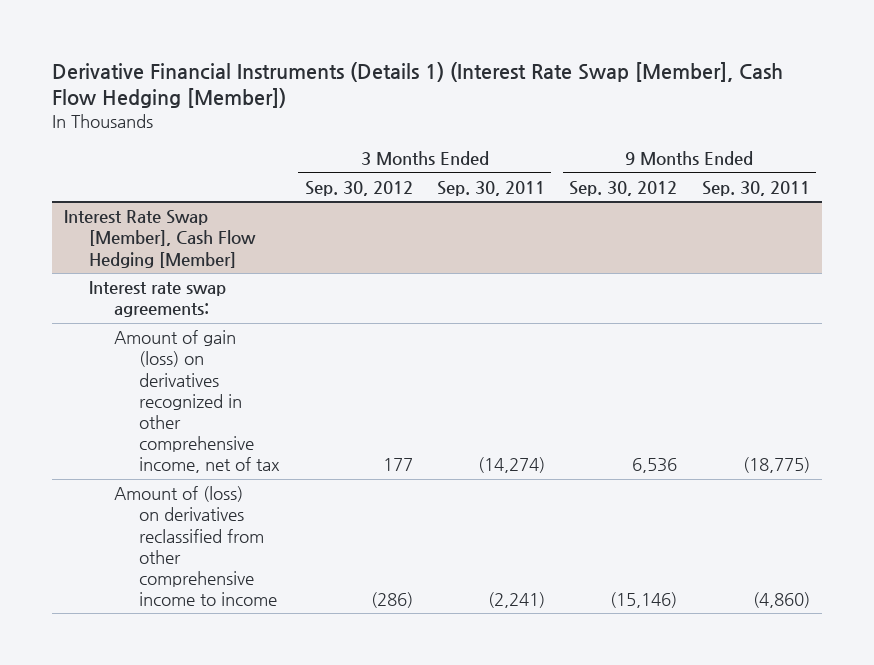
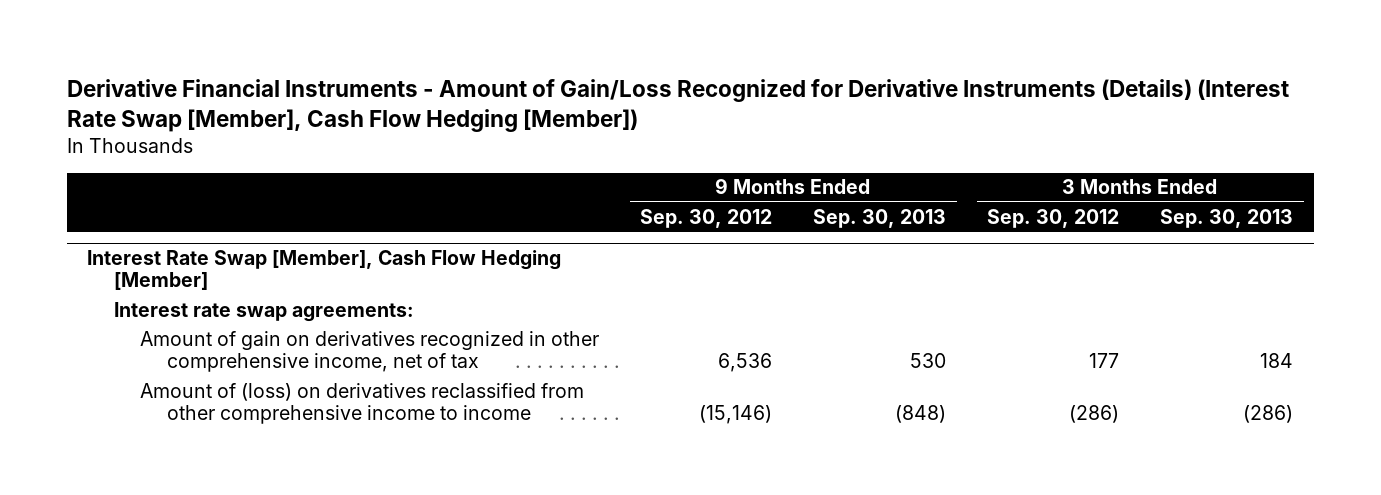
- Derivative Financial Instruments (Details 1) (Interest Rate Swap [Member], Cash Flow Hedging [Member])
+ Derivative Financial Instruments - Amount of Gain/Loss Recognized for Derivative Instruments (Details) (Interest Rate Swap [Member], Cash Flow Hedging [Member])
- | 3 Months Ended Sep. 30, 2012 | 3 Months Ended Sep. 30, 2011 | 9 Months Ended Sep. 30, 2012 | 9 Months Ended Sep. 30, 2011
+ | 9 Months Ended Sep. 30, 2012 | 9 Months Ended Sep. 30, 2013 | 3 Months Ended Sep. 30, 2012 | 3 Months Ended Sep. 30, 2013
@ Interest Rate Swap [Member], Cash Flow Hedging [Member]
- Amount of gain (loss) on derivatives recognized in other comprehensive income, net of tax | 177 | (14,274) | 6,536 | (18,775)
+ Amount of gain on derivatives recognized in other comprehensive income, net of tax | 6,536 | 530 | 177 | 184

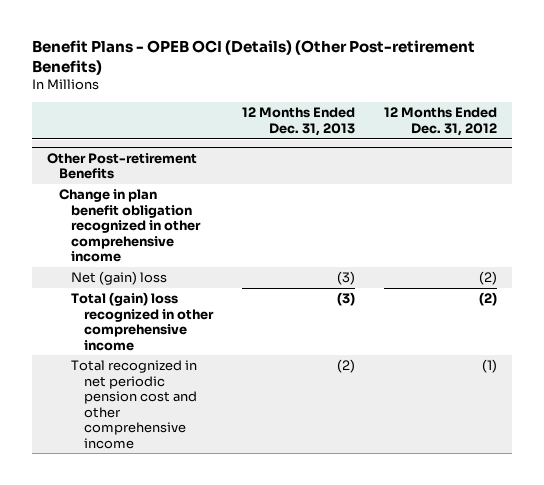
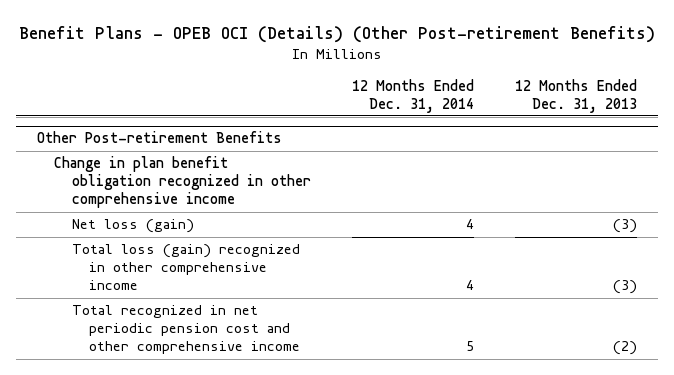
- | 12 Months Ended Dec. 31, 2013 | 12 Months Ended Dec. 31, 2012
+ | 12 Months Ended Dec. 31, 2014 | 12 Months Ended Dec. 31, 2013
@ Other Post-retirement Benefits
- Net (gain) loss | (3) | (2)
- Total (gain) loss recognized in other comprehensive income | (3) | (2)
+ Net loss (gain) | 4 | (3)
+ Total loss (gain) recognized in other comprehensive income | 4 | (3)

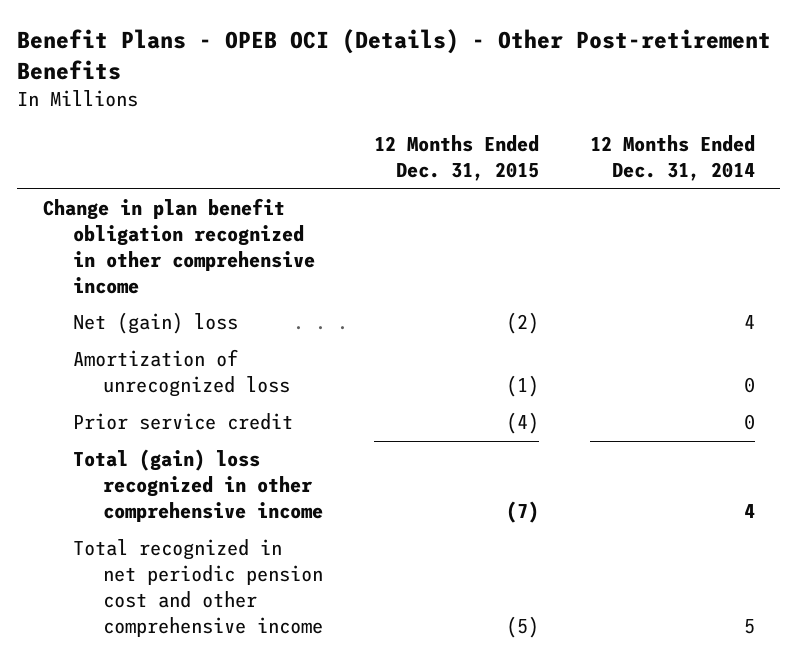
- Benefit Plans - OPEB OCI (Details) (Other Post-retirement Benefits)
+ Benefit Plans - OPEB OCI (Details) - Other Post-retirement Benefits
- | 12 Months Ended Dec. 31, 2014 | 12 Months Ended Dec. 31, 2013
+ | 12 Months Ended Dec. 31, 2015 | 12 Months Ended Dec. 31, 2014
- Other Post-retirement Benefits
- Net loss (gain) | 4 | (3)
- Total loss (gain) recognized in other comprehensive income | 4 | (3)
+ Net (gain) loss | (2) | 4
+ Amortization of unrecognized loss | (1) | 0
+ Prior service credit | (4) | 0
+ Total (gain) loss recognized in other comprehensive income | (7) | 4

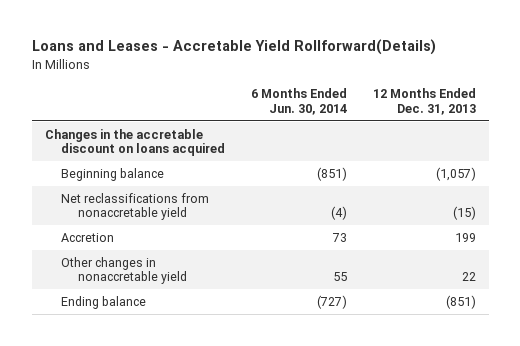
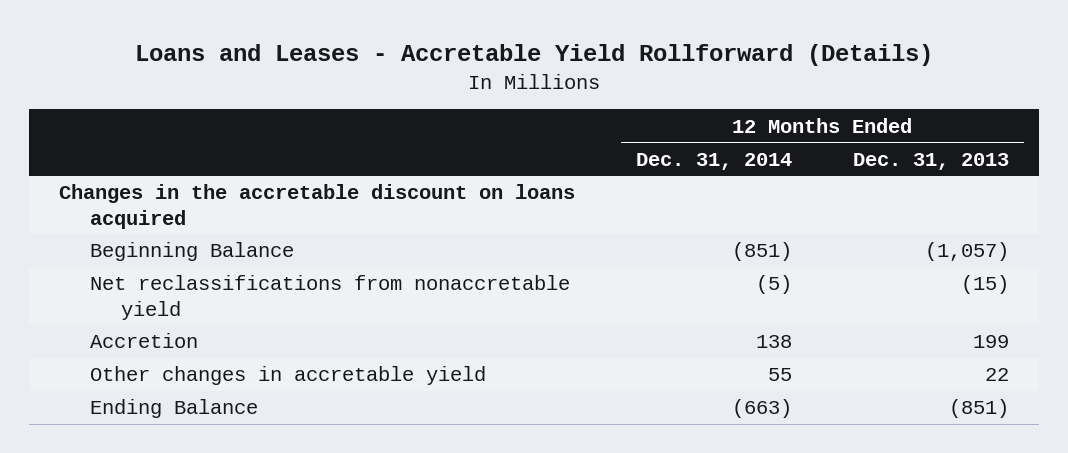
- Loans and Leases - Accretable Yield Rollforward(Details)
+ Loans and Leases - Accretable Yield Rollforward (Details)
- | 6 Months Ended Jun. 30, 2014 | 12 Months Ended Dec. 31, 2013
+ | 12 Months Ended Dec. 31, 2014 | 12 Months Ended Dec. 31, 2013
- Beginning balance | (851) | (1,057)
+ Beginning Balance | (851) | (1,057)
- Other changes in nonaccretable yield | 55 | 22
- Ending balance | (727) | (851)
+ Other changes in accretable yield | 55 | 22
+ Ending Balance | (663) | (851)

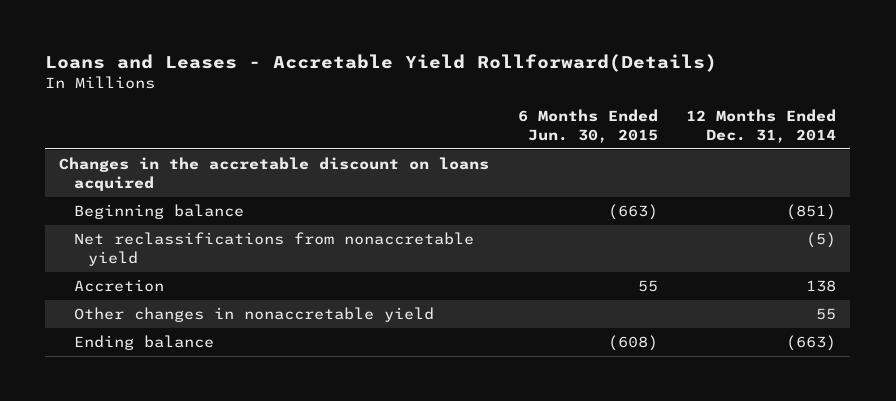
- Loans and Leases - Accretable Yield Rollforward (Details)
+ Loans and Leases - Accretable Yield Rollforward(Details)
- | 12 Months Ended Dec. 31, 2014 | 12 Months Ended Dec. 31, 2013
+ | 6 Months Ended Jun. 30, 2015 | 12 Months Ended Dec. 31, 2014
- Beginning Balance | (851) | (1,057)
+ Beginning balance | (663) | (851)
- Other changes in accretable yield | 55 | 22
- Ending Balance | (663) | (851)
+ Other changes in nonaccretable yield | | 55
+ Ending balance | (608) | (663)

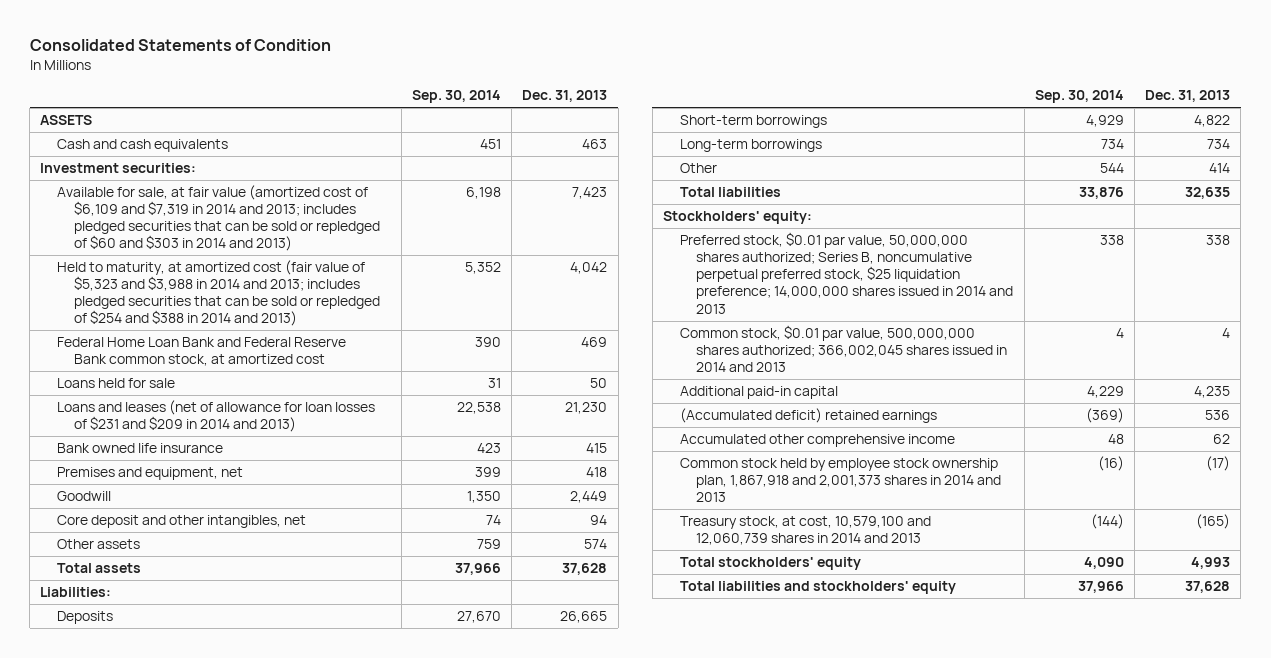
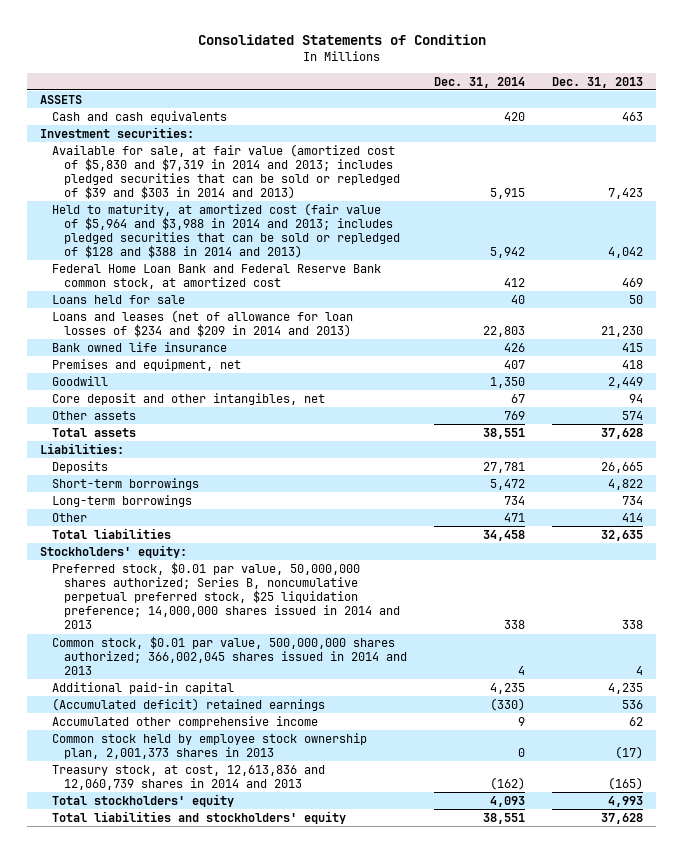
- | Sep. 30, 2014 | Dec. 31, 2013
+ | Dec. 31, 2014 | Dec. 31, 2013
- Available for sale, at fair value (amortized cost of $6,109 and $7,319 in 2014 and 2013; includes pledged securities that can be sold or repledged of $60 and $303 in 2014 and 2013) | 6,198 | 7,423
- Held to maturity, at amortized cost (fair value of $5,323 and $3,988 in 2014 and 2013; includes pledged securities that can be sold or repledged of $254 and $388 in 2014 and 2013) | 5,352 | 4,042
+ Available for sale, at fair value (amortized cost of $5,830 and $7,319 in 2014 and 2013; includes pledged securities that can be sold or repledged of $39 and $303 in 2014 and 2013) | 5,915 | 7,423
+ Held to maturity, at amortized cost (fair value of $5,964 and $3,988 in 2014 and 2013; includes pledged securities that can be sold or repledged of $128 and $388 in 2014 and 2013) | 5,942 | 4,042
- Loans and leases (net of allowance for loan losses of $231 and $209 in 2014 and 2013) | 22,538 | 21,230
+ Loans and leases (net of allowance for loan losses of $234 and $209 in 2014 and 2013) | 22,803 | 21,230
- Common stock held by employee stock ownership plan, 1,867,918 and 2,001,373 shares in 2014 and 2013 | (16) | (17)
- Treasury stock, at cost, 10,579,100 and 12,060,739 shares in 2014 and 2013 | (144) | (165)
+ Common stock held by employee stock ownership plan, 2,001,373 shares in 2013 | 0 | (17)
+ Treasury stock, at cost, 12,613,836 and 12,060,739 shares in 2014 and 2013 | (162) | (165)

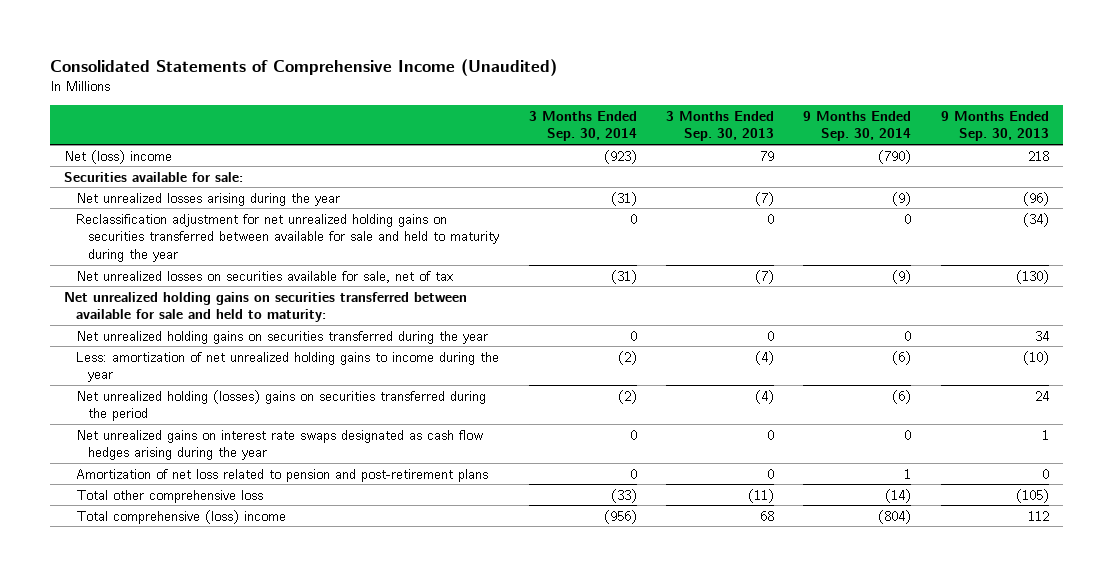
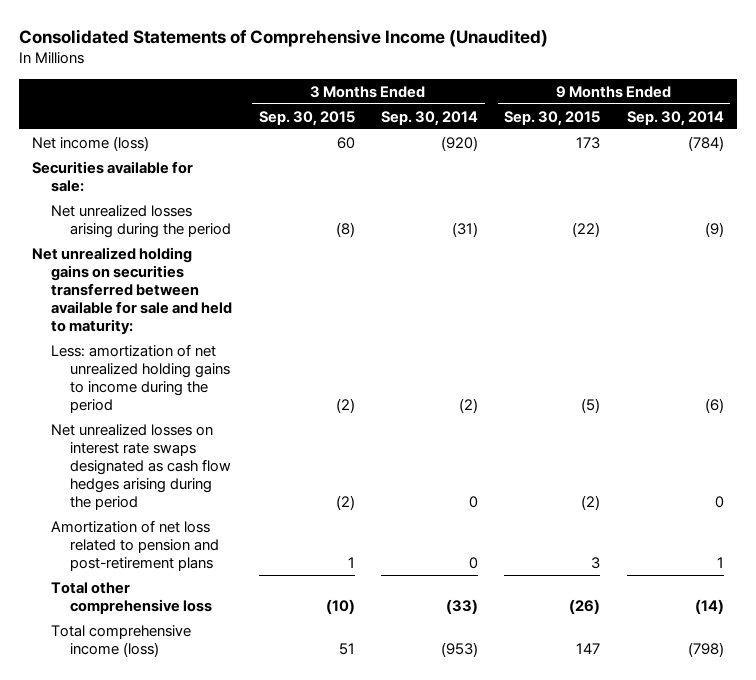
- | 3 Months Ended Sep. 30, 2014 | 3 Months Ended Sep. 30, 2013 | 9 Months Ended Sep. 30, 2014 | 9 Months Ended Sep. 30, 2013
+ | 3 Months Ended Sep. 30, 2015 | 3 Months Ended Sep. 30, 2014 | 9 Months Ended Sep. 30, 2015 | 9 Months Ended Sep. 30, 2014
- Net (loss) income | (923) | 79 | (790) | 218
+ Net income (loss) | 60 | (920) | 173 | (784)
- Net unrealized losses arising during the year | (31) | (7) | (9) | (96)
- Reclassification adjustment for net unrealized holding gains on securities transferred between available for sale and held to maturity during the year | 0 | 0 | 0 | (34)
- Net unrealized losses on securities available for sale, net of tax | (31) | (7) | (9) | (130)
+ Net unrealized losses arising during the period | (8) | (31) | (22) | (9)
- Net unrealized holding gains on securities transferred during the year | 0 | 0 | 0 | 34
- Less: amortization of net unrealized holding gains to income during the year | (2) | (4) | (6) | (10)
- Net unrealized holding (losses) gains on securities transferred during the period | (2) | (4) | (6) | 24
- Net unrealized gains on interest rate swaps designated as cash flow hedges arising during the year | 0 | 0 | 0 | 1
+ Less: amortization of net unrealized holding gains to income during the period | (2) | (2) | (5) | (6)
+ Net unrealized losses on interest rate swaps designated as cash flow hedges arising during the period | (2) | 0 | (2) | 0
- Total comprehensive (loss) income | (956) | 68 | (804) | 112
+ Total comprehensive income (loss) | 51 | (953) | 147 | (798)

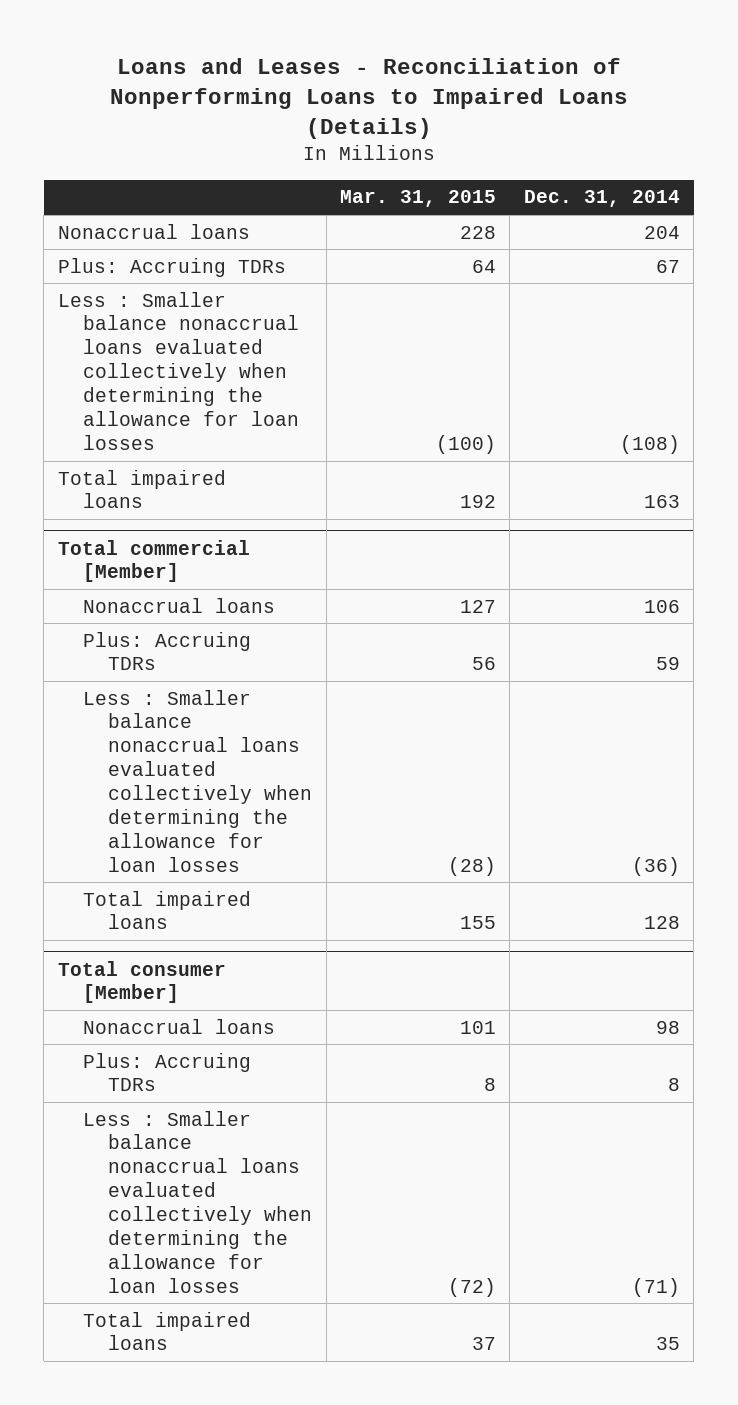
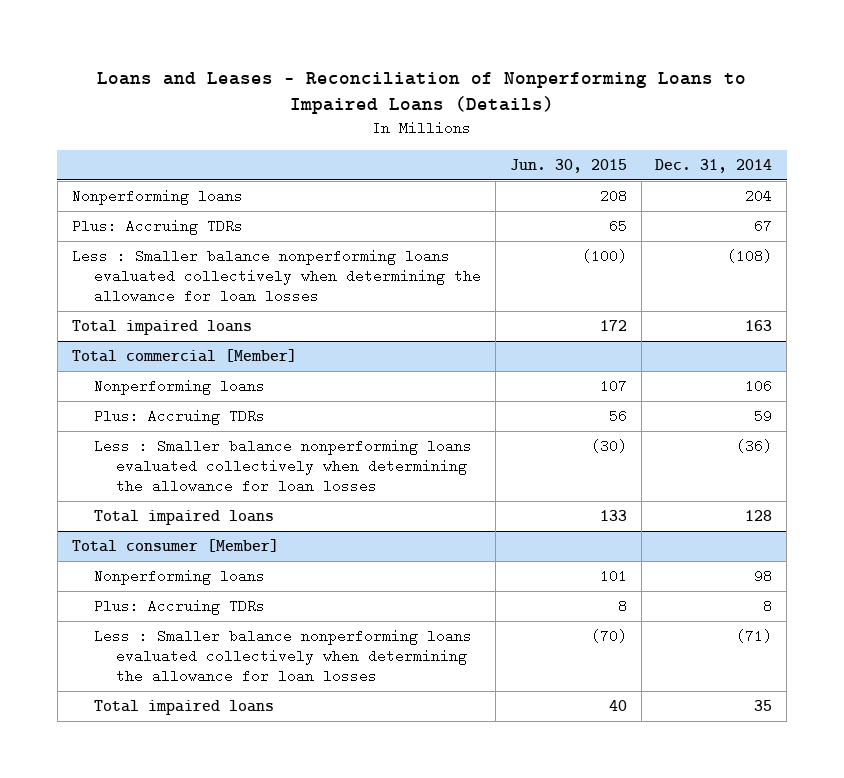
- | Mar. 31, 2015 | Dec. 31, 2014
+ | Jun. 30, 2015 | Dec. 31, 2014
- Nonaccrual loans | 228 | 204
+ Nonperforming loans | 208 | 204
- Less : Smaller balance nonaccrual loans evaluated collectively when determining the allowance for loan losses | (100) | (108)
+ Less : Smaller balance nonperforming loans evaluated collectively when determining the allowance for loan losses | (100) | (108)
@ Total commercial [Member]
- Nonaccrual loans | 127 | 106
+ Nonperforming loans | 107 | 106
- Less : Smaller balance nonaccrual loans evaluated collectively when determining the allowance for loan losses | (28) | (36)
+ Less : Smaller balance nonperforming loans evaluated collectively when determining the allowance for loan losses | (30) | (36)
@ Total consumer [Member]
- Nonaccrual loans | 101 | 98
+ Nonperforming loans | 101 | 98
- Less : Smaller balance nonaccrual loans evaluated collectively when determining the allowance for loan losses | (72) | (71)
+ Less : Smaller balance nonperforming loans evaluated collectively when determining the allowance for loan losses | (70) | (71)

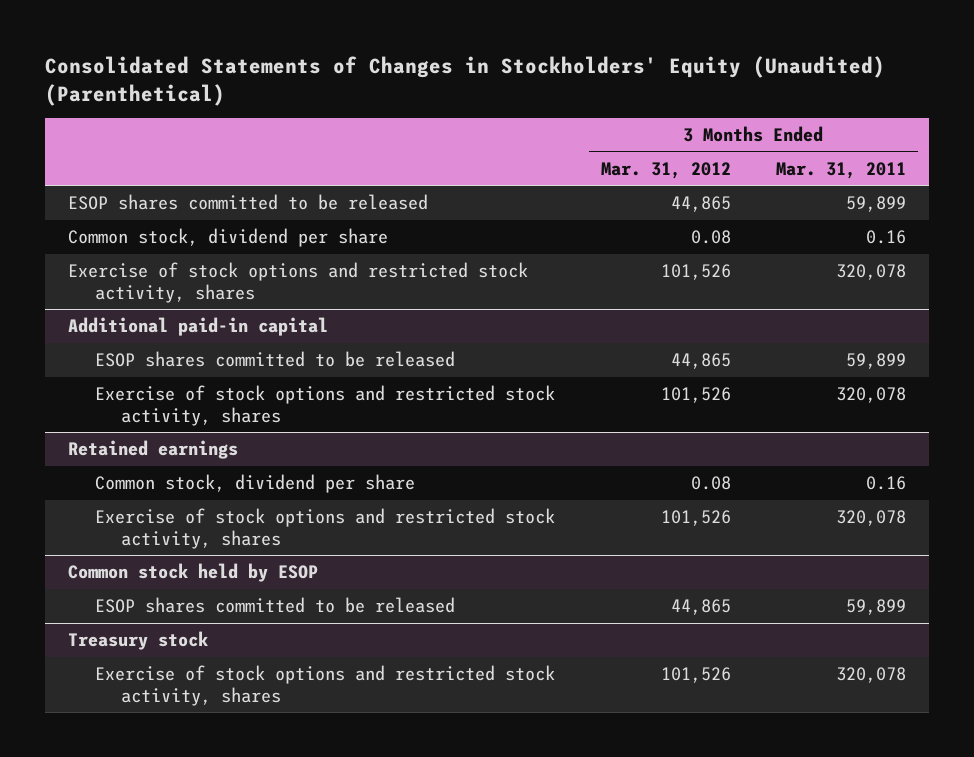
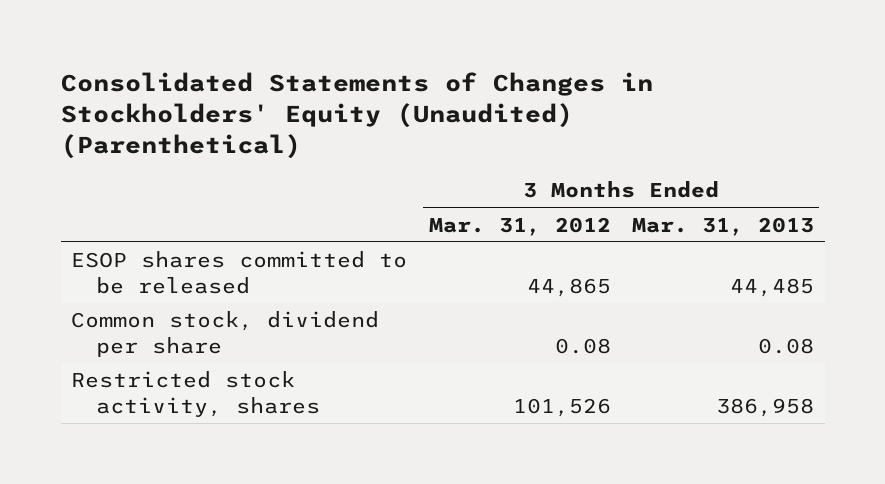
- | 3 Months Ended Mar. 31, 2012 | 3 Months Ended Mar. 31, 2011
+ | 3 Months Ended Mar. 31, 2012 | 3 Months Ended Mar. 31, 2013
- Exercise of stock options and restricted stock activity, shares | 101,526 | 320,078
- Additional paid-in capital
- ESOP shares committed to be released | 44,865 | 59,899
- Exercise of stock options and restricted stock activity, shares | 101,526 | 320,078
- Retained earnings
- Common stock, dividend per share | 0.08 | 0.16
- Exercise of stock options and restricted stock activity, shares | 101,526 | 320,078
- Common stock held by ESOP
- ESOP shares committed to be released | 44,865 | 59,899
- Treasury stock
- Exercise of stock options and restricted stock activity, shares | 101,526 | 320,078
+ Restricted stock activity, shares | 101,526 | 386,958

